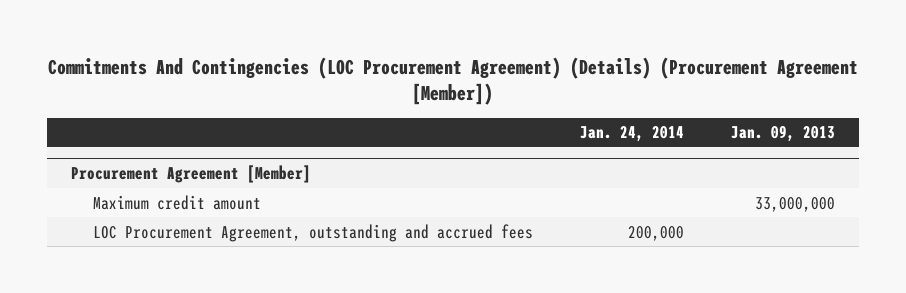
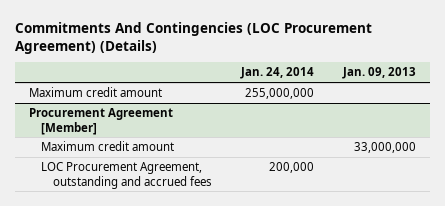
- Commitments And Contingencies (LOC Procurement Agreement) (Details) (Procurement Agreement [Member])
+ Commitments And Contingencies (LOC Procurement Agreement) (Details)
+ Maximum credit amount | 255,000,000 |

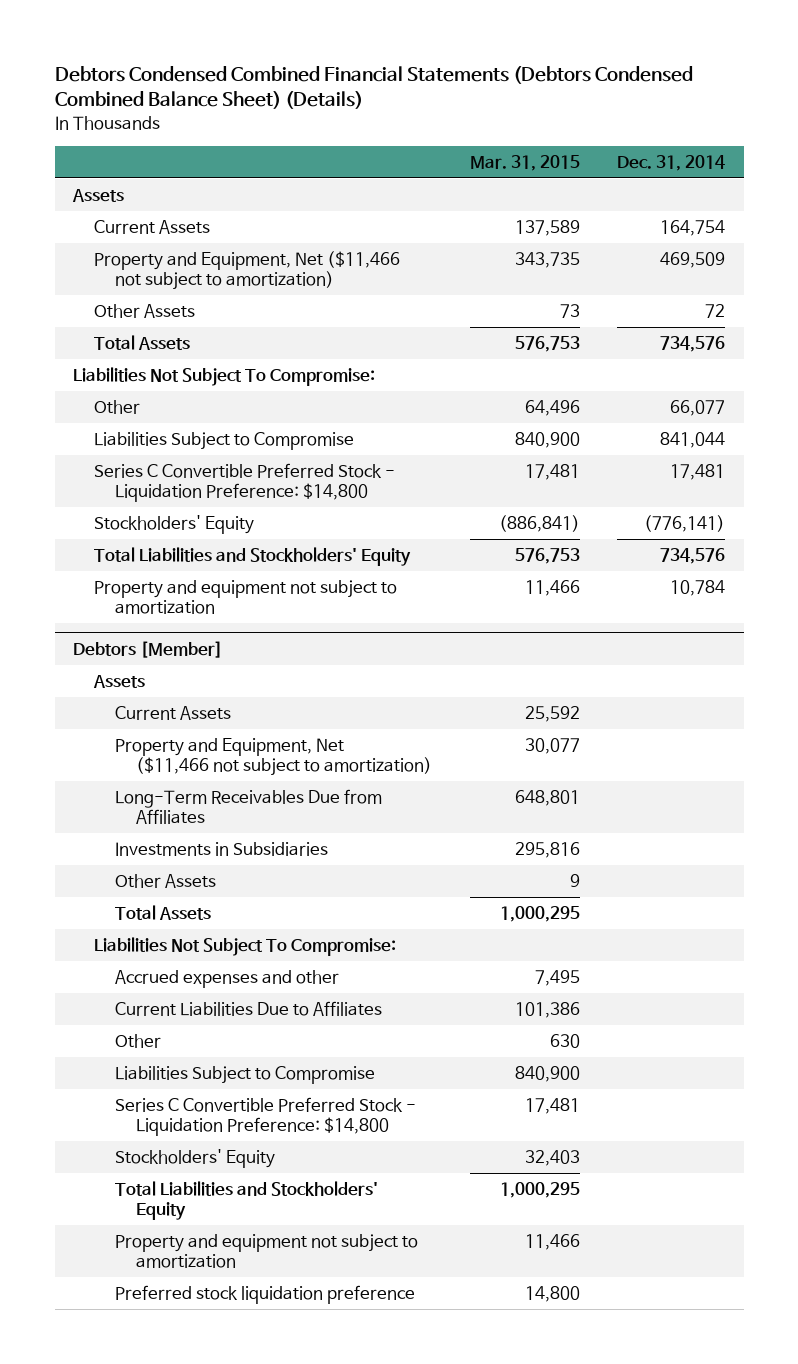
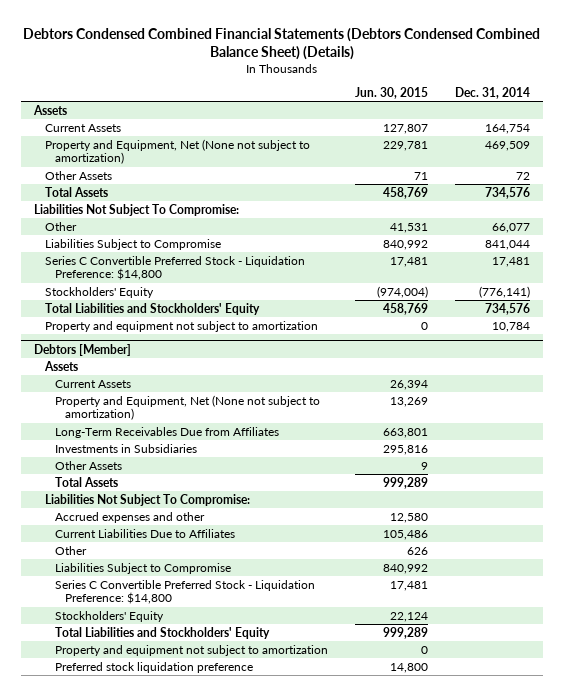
- | Mar. 31, 2015 | Dec. 31, 2014
+ | Jun. 30, 2015 | Dec. 31, 2014
- Property and Equipment, Net ($11,466 not subject to amortization) | 343,735 | 469,509
+ Property and Equipment, Net (None not subject to amortization) | 229,781 | 469,509
@ Debtors [Member]
- Property and Equipment, Net ($11,466 not subject to amortization) | 30,077 |
+ Property and Equipment, Net (None not subject to amortization) | 13,269 |

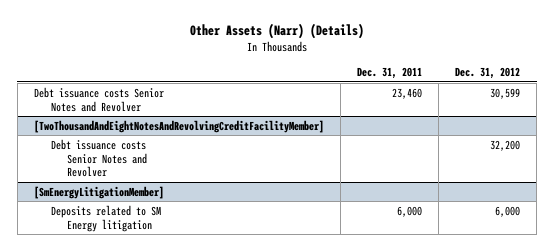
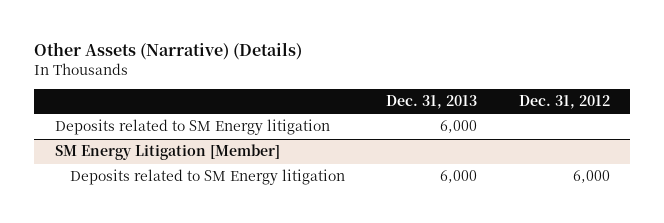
- Other Assets (Narr) (Details)
+ Other Assets (Narrative) (Details)
- | Dec. 31, 2011 | Dec. 31, 2012
+ | Dec. 31, 2013 | Dec. 31, 2012
- Debt issuance costs Senior Notes and Revolver | 23,460 | 30,599
- [TwoThousandAndEightNotesAndRevolvingCreditFacilityMember]
- Debt issuance costs Senior Notes and Revolver | | 32,200
- [SmEnergyLitigationMember]
+ Deposits related to SM Energy litigation | 6,000 |
+ SM Energy Litigation [Member]

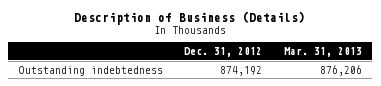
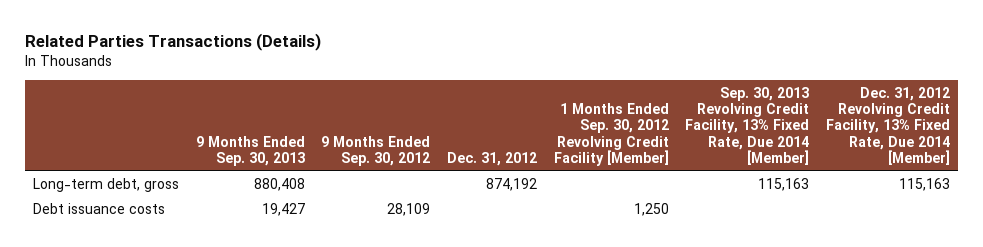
- Description of Business (Details)
+ Related Parties Transactions (Details)
- | Dec. 31, 2012 | Mar. 31, 2013
+ | 9 Months Ended Sep. 30, 2013 | 9 Months Ended Sep. 30, 2012 | Dec. 31, 2012 | 1 Months Ended Sep. 30, 2012 Revolving Credit Facility [Member] | Sep. 30, 2013 Revolving Credit Facility, 13% Fixed Rate, Due 2014 [Member] | Dec. 31, 2012 Revolving Credit Facility, 13% Fixed Rate, Due 2014 [Member]
- Outstanding indebtedness | 874,192 | 876,206
+ Long-term debt, gross | 880,408 | | 874,192 | | 115,163 | 115,163
+ Debt issuance costs | 19,427 | 28,109 | | 1,250 | |

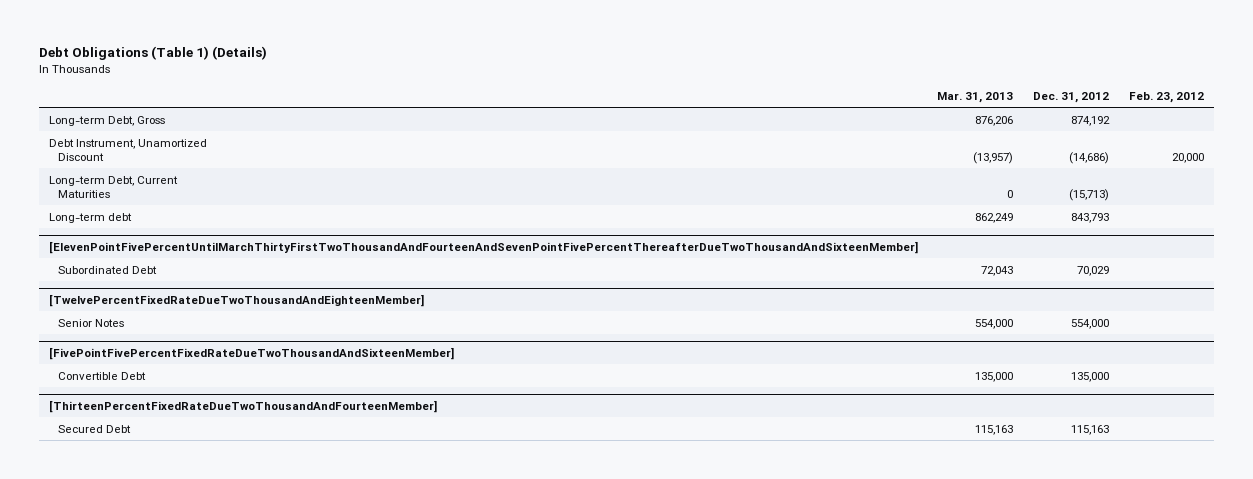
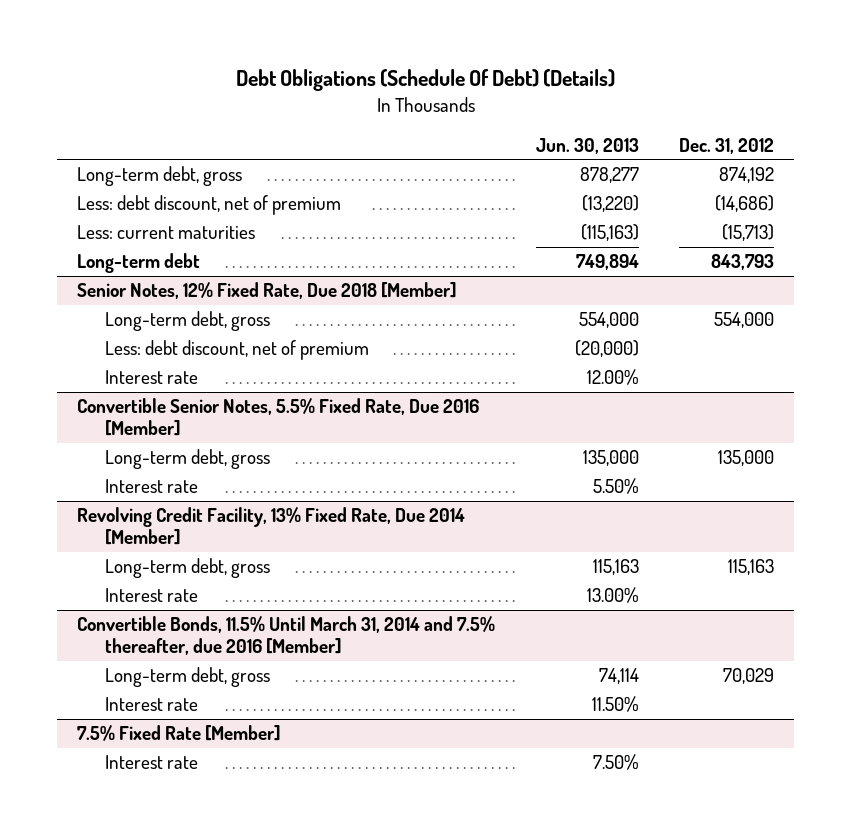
- Debt Obligations (Table 1) (Details)
+ Debt Obligations (Schedule Of Debt) (Details)
- | Mar. 31, 2013 | Dec. 31, 2012 | Feb. 23, 2012
+ | Jun. 30, 2013 | Dec. 31, 2012
- Long-term Debt, Gross | 876,206 | 874,192 |
- Debt Instrument, Unamortized Discount | (13,957) | (14,686) | 20,000
- Long-term Debt, Current Maturities | 0 | (15,713) |
+ Long-term debt, gross | 878,277 | 874,192
+ Less: debt discount, net of premium | (13,220) | (14,686)
+ Less: current maturities | (115,163) | (15,713)
- [ElevenPointFivePercentUntilMarchThirtyFirstTwoThousandAndFourteenAndSevenPointFivePercentThereafterDueTwoThousandAndSixteenMember]
- Subordinated Debt | 72,043 | 70,029 |
- [TwelvePercentFixedRateDueTwoThousandAndEighteenMember]
- Senior Notes | 554,000 | 554,000 |
- [FivePointFivePercentFixedRateDueTwoThousandAndSixteenMember]
- Convertible Debt | 135,000 | 135,000 |
- [ThirteenPercentFixedRateDueTwoThousandAndFourteenMember]
- Secured Debt | 115,163 | 115,163 |
+ Senior Notes, 12% Fixed Rate, Due 2018 [Member]
+ Long-term debt, gross | 554,000 | 554,000
+ Less: debt discount, net of premium | (20,000) |
+ Interest rate | 12.00% |
+ Convertible Senior Notes, 5.5% Fixed Rate, Due 2016 [Member]
+ Long-term debt, gross | 135,000 | 135,000
+ Interest rate | 5.50% |
+ Revolving Credit Facility, 13% Fixed Rate, Due 2014 [Member]
+ Long-term debt, gross | 115,163 | 115,163
+ Interest rate | 13.00% |
+ Convertible Bonds, 11.5% Until March 31, 2014 and 7.5% thereafter, due 2016 [Member]
+ Long-term debt, gross | 74,114 | 70,029
+ Interest rate | 11.50% |
+ 7.5% Fixed Rate [Member]
+ Interest rate | 7.50% |

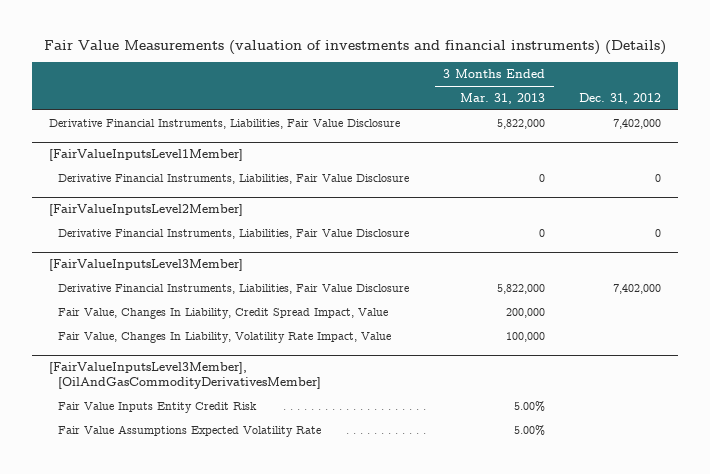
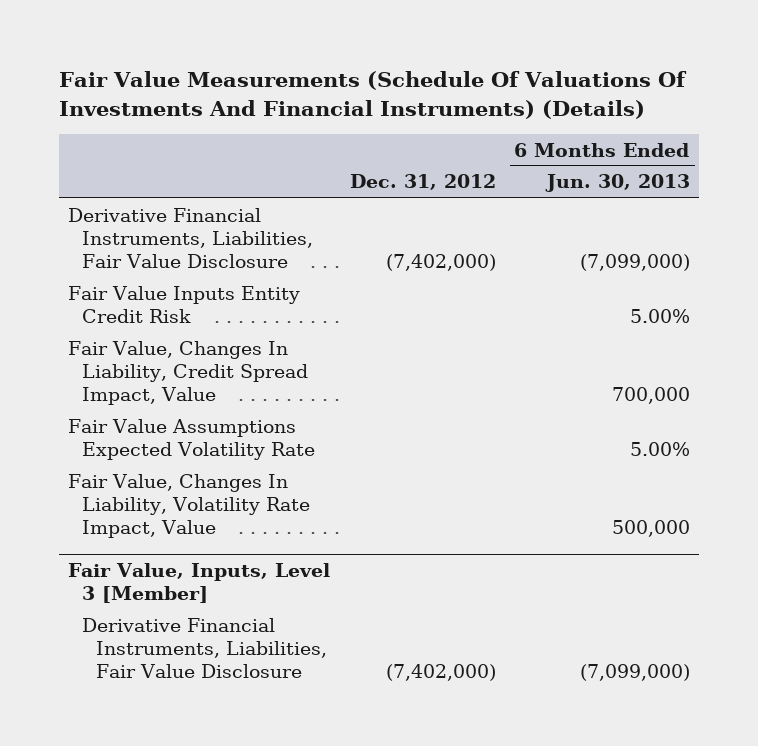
- Fair Value Measurements (valuation of investments and financial instruments) (Details)
+ Fair Value Measurements (Schedule Of Valuations Of Investments And Financial Instruments) (Details)
- | 3 Months Ended Mar. 31, 2013 | Dec. 31, 2012
+ | Dec. 31, 2012 | 6 Months Ended Jun. 30, 2013
- Derivative Financial Instruments, Liabilities, Fair Value Disclosure | 5,822,000 | 7,402,000
- [FairValueInputsLevel1Member]
- Derivative Financial Instruments, Liabilities, Fair Value Disclosure | 0 | 0
- [FairValueInputsLevel2Member]
- Derivative Financial Instruments, Liabilities, Fair Value Disclosure | 0 | 0
- [FairValueInputsLevel3Member]
- Derivative Financial Instruments, Liabilities, Fair Value Disclosure | 5,822,000 | 7,402,000
- Fair Value, Changes In Liability, Credit Spread Impact, Value | 200,000 |
- Fair Value, Changes In Liability, Volatility Rate Impact, Value | 100,000 |
- [FairValueInputsLevel3Member], [OilAndGasCommodityDerivativesMember]
- Fair Value Inputs Entity Credit Risk | 5.00% |
- Fair Value Assumptions Expected Volatility Rate | 5.00% |
+ Derivative Financial Instruments, Liabilities, Fair Value Disclosure | (7,402,000) | (7,099,000)
+ Fair Value Inputs Entity Credit Risk | | 5.00%
+ Fair Value, Changes In Liability, Credit Spread Impact, Value | | 700,000
+ Fair Value Assumptions Expected Volatility Rate | | 5.00%
+ Fair Value, Changes In Liability, Volatility Rate Impact, Value | | 500,000
+ Fair Value, Inputs, Level 3 [Member]
+ Derivative Financial Instruments, Liabilities, Fair Value Disclosure | (7,402,000) | (7,099,000)

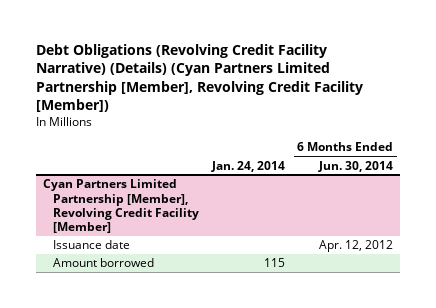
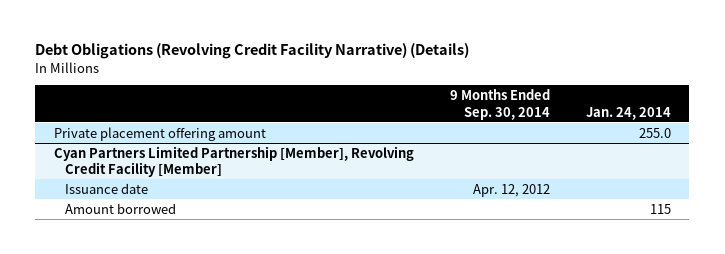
- Debt Obligations (Revolving Credit Facility Narrative) (Details) (Cyan Partners Limited Partnership [Member], Revolving Credit Facility [Member])
+ Debt Obligations (Revolving Credit Facility Narrative) (Details)
- | Jan. 24, 2014 | 6 Months Ended Jun. 30, 2014
+ | 9 Months Ended Sep. 30, 2014 | Jan. 24, 2014
+ Private placement offering amount | | 255.0

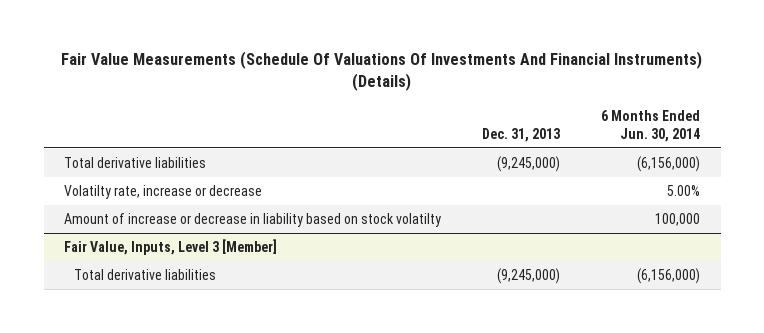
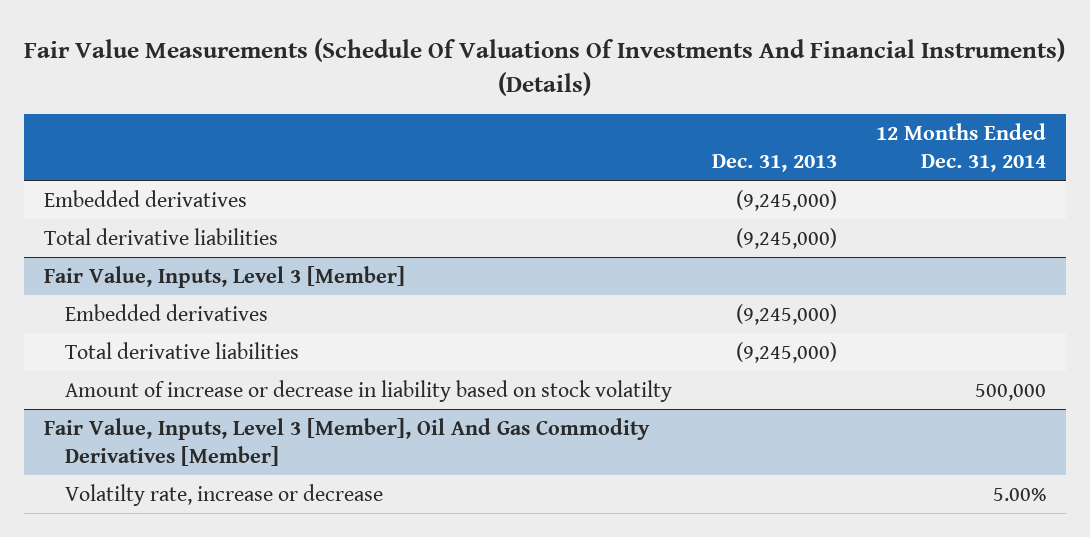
- | Dec. 31, 2013 | 6 Months Ended Jun. 30, 2014
+ | Dec. 31, 2013 | 12 Months Ended Dec. 31, 2014
+ Embedded derivatives | (9,245,000) |
- Volatilty rate, increase or decrease | | 5.00%
- Amount of increase or decrease in liability based on stock volatilty | | 100,000
@ Fair Value, Inputs, Level 3 [Member]
+ Embedded derivatives | (9,245,000) |
+ Amount of increase or decrease in liability based on stock volatilty | | 500,000
+ Fair Value, Inputs, Level 3 [Member], Oil And Gas Commodity Derivatives [Member]
+ Volatilty rate, increase or decrease | | 5.00%

